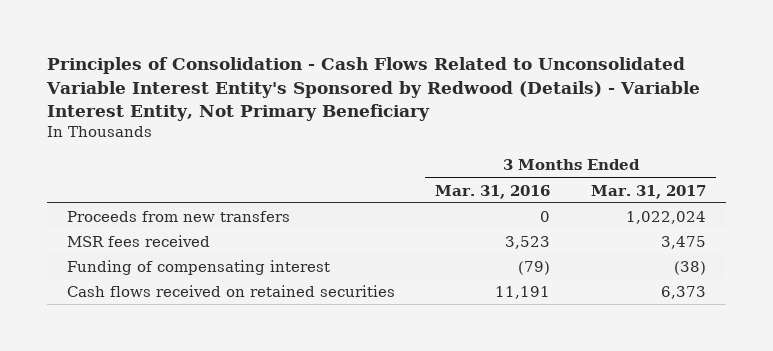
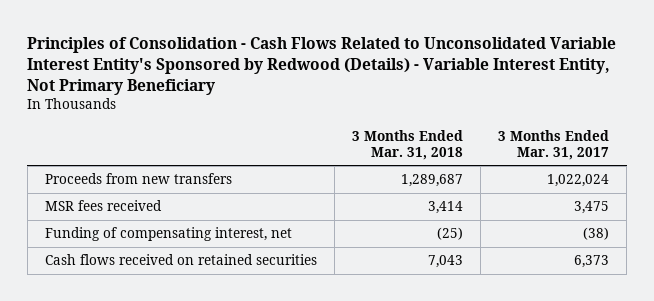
- | 3 Months Ended Mar. 31, 2016 | 3 Months Ended Mar. 31, 2017
+ | 3 Months Ended Mar. 31, 2018 | 3 Months Ended Mar. 31, 2017
- Funding of compensating interest | (79) | (38)
+ Funding of compensating interest, net | (25) | (38)

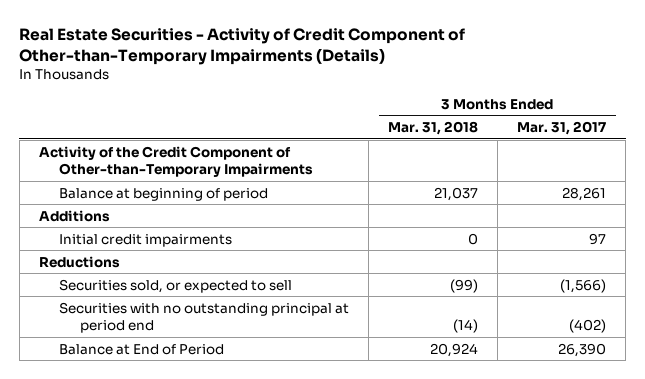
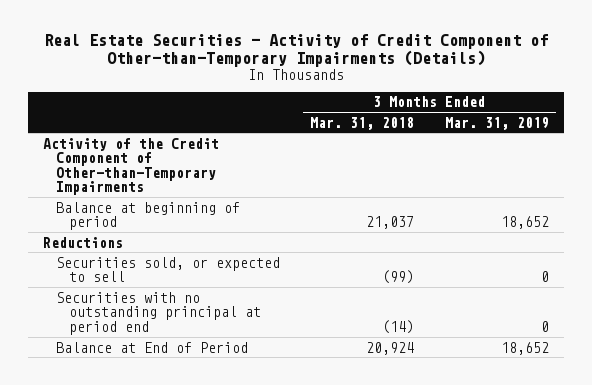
- | 3 Months Ended Mar. 31, 2018 | 3 Months Ended Mar. 31, 2017
+ | 3 Months Ended Mar. 31, 2018 | 3 Months Ended Mar. 31, 2019
- Additions
- Initial credit impairments | 0 | 97

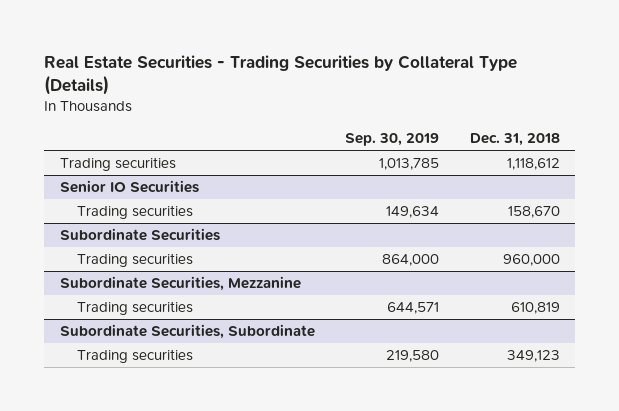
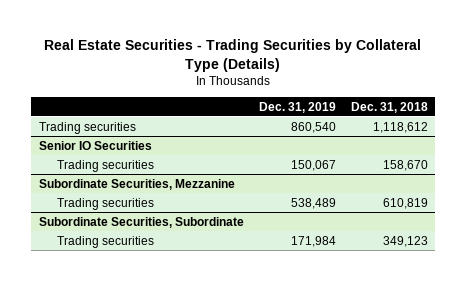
- | Sep. 30, 2019 | Dec. 31, 2018
+ | Dec. 31, 2019 | Dec. 31, 2018
- Subordinate Securities
- Trading securities | 864,000 | 960,000

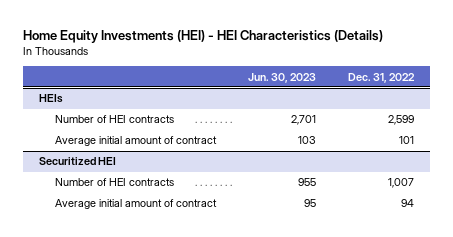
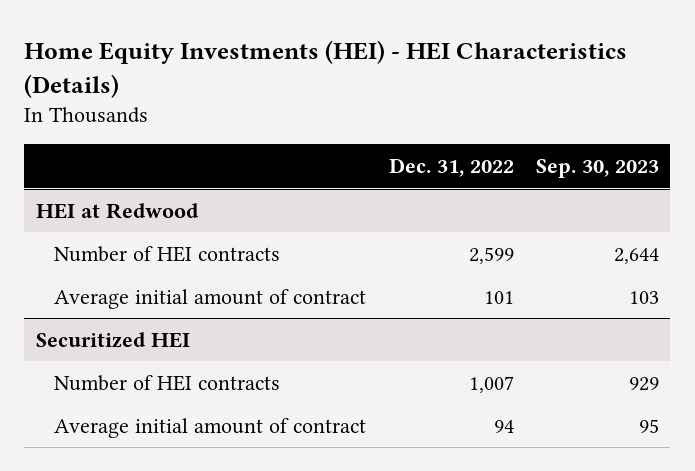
- | Jun. 30, 2023 | Dec. 31, 2022
+ | Dec. 31, 2022 | Sep. 30, 2023
- HEIs
+ HEI at Redwood

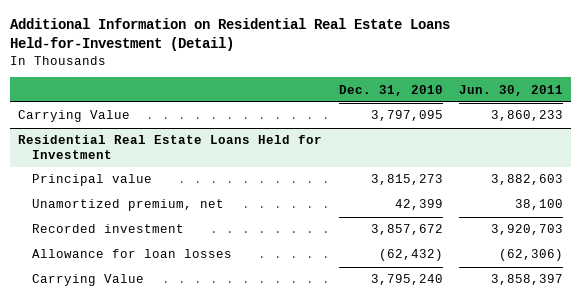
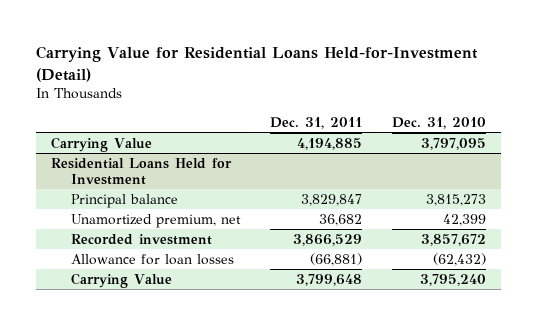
- Additional Information on Residential Real Estate Loans Held-for-Investment (Detail)
+ Carrying Value for Residential Loans Held-for-Investment (Detail)
- | Dec. 31, 2010 | Jun. 30, 2011
+ | Dec. 31, 2011 | Dec. 31, 2010
- Residential Real Estate Loans Held for Investment
- Principal value | 3,815,273 | 3,882,603
+ Residential Loans Held for Investment
+ Principal balance | 3,829,847 | 3,815,273

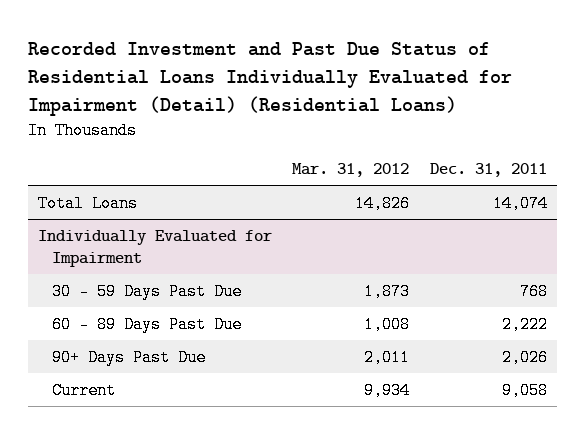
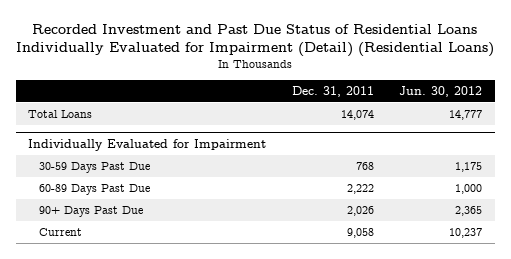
- | Mar. 31, 2012 | Dec. 31, 2011
+ | Dec. 31, 2011 | Jun. 30, 2012
@ Individually Evaluated for Impairment
- 30 - 59 Days Past Due | 1,873 | 768
- 60 - 89 Days Past Due | 1,008 | 2,222
+ 30-59 Days Past Due | 768 | 1,175
+ 60-89 Days Past Due | 2,222 | 1,000

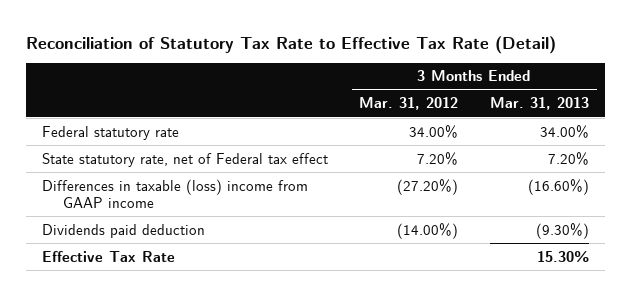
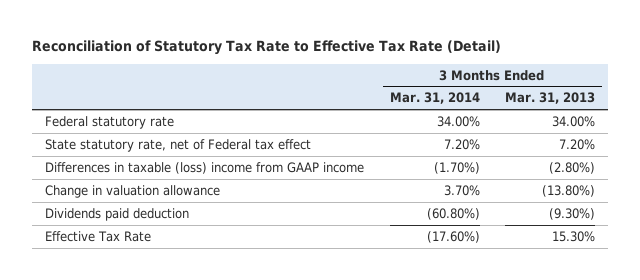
- | 3 Months Ended Mar. 31, 2012 | 3 Months Ended Mar. 31, 2013
+ | 3 Months Ended Mar. 31, 2014 | 3 Months Ended Mar. 31, 2013
- Differences in taxable (loss) income from GAAP income | (27.20%) | (16.60%)
+ Differences in taxable (loss) income from GAAP income | (1.70%) | (2.80%)
+ Change in valuation allowance | 3.70% | (13.80%)

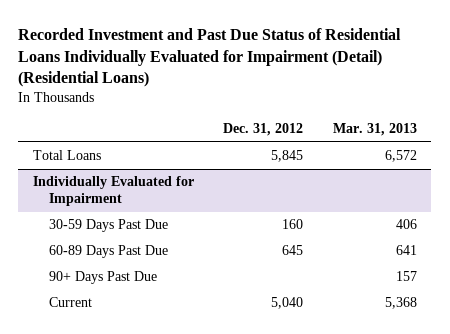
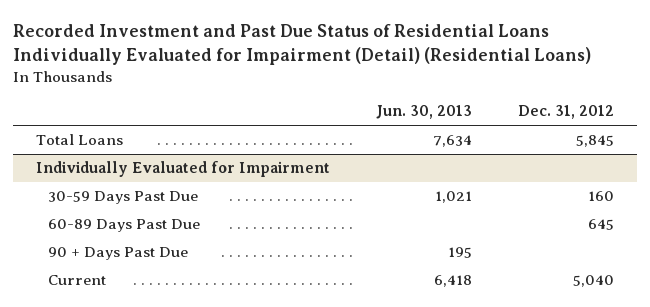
- | Dec. 31, 2012 | Mar. 31, 2013
+ | Jun. 30, 2013 | Dec. 31, 2012
@ Individually Evaluated for Impairment
- 90+ Days Past Due | | 157
+ 90 + Days Past Due | 195 |

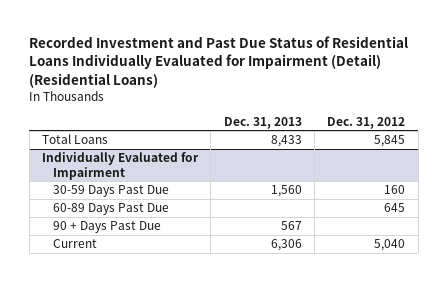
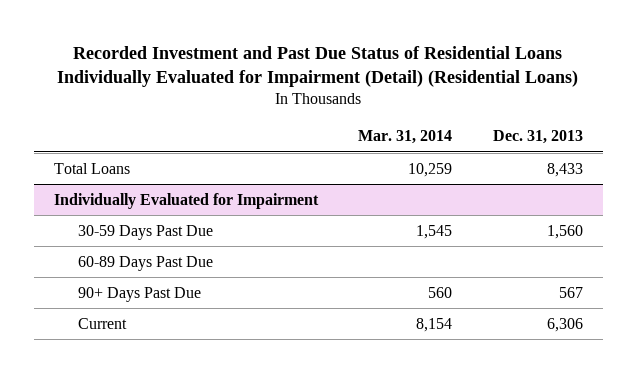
- | Dec. 31, 2013 | Dec. 31, 2012
+ | Mar. 31, 2014 | Dec. 31, 2013
@ Individually Evaluated for Impairment
- 90 + Days Past Due | 567 |
+ 90+ Days Past Due | 560 | 567

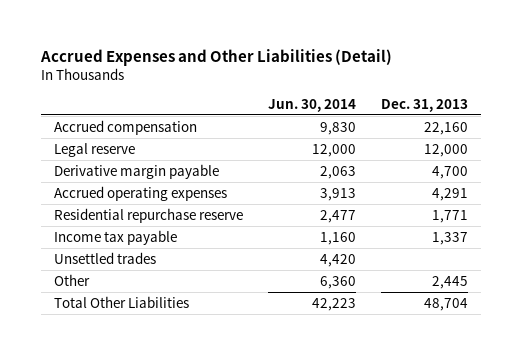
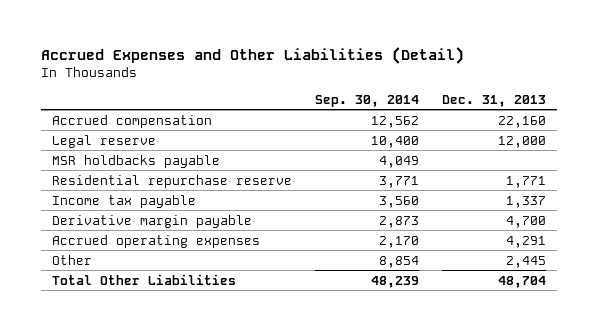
- | Jun. 30, 2014 | Dec. 31, 2013
+ | Sep. 30, 2014 | Dec. 31, 2013
+ MSR holdbacks payable | 4,049 |
- Unsettled trades | 4,420 |
moved down: Derivative margin payable | 2,873 | 4,700
moved down: Accrued operating expenses | 2,170 | 4,291

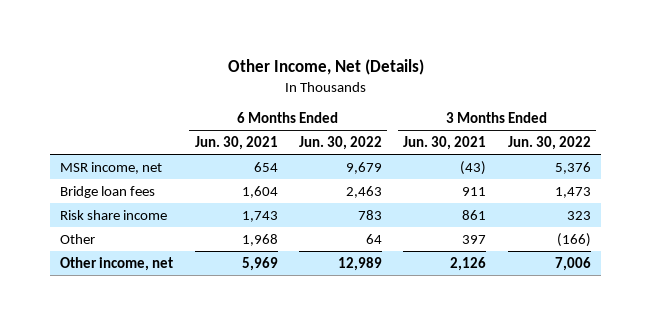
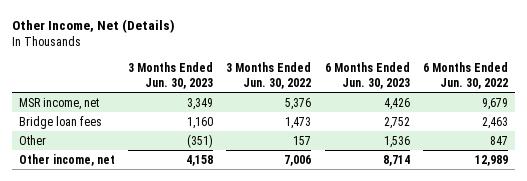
- | 6 Months Ended Jun. 30, 2021 | 6 Months Ended Jun. 30, 2022 | 3 Months Ended Jun. 30, 2021 | 3 Months Ended Jun. 30, 2022
+ | 3 Months Ended Jun. 30, 2023 | 3 Months Ended Jun. 30, 2022 | 6 Months Ended Jun. 30, 2023 | 6 Months Ended Jun. 30, 2022
- Risk share income | 1,743 | 783 | 861 | 323
- Other | 1,968 | 64 | 397 | (166)
+ Other | (351) | 157 | 1,536 | 847

